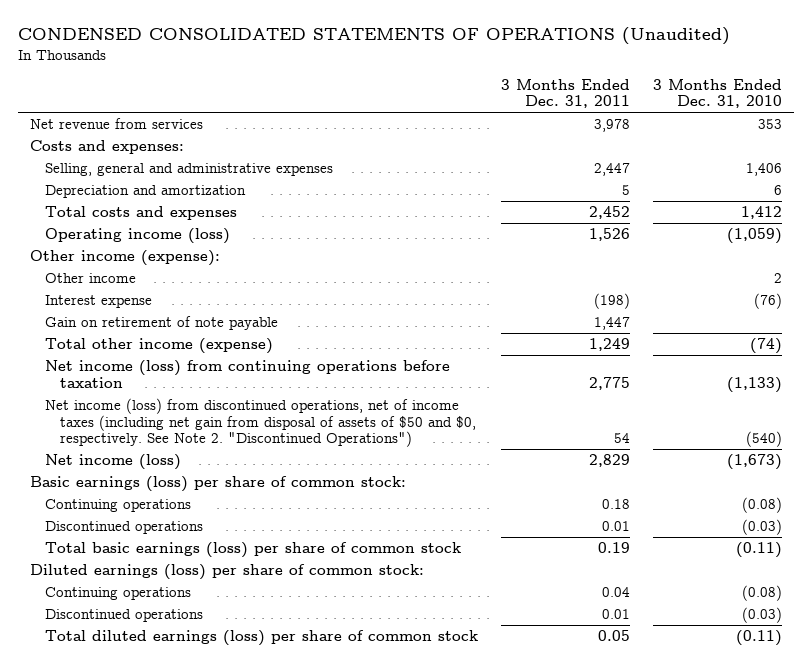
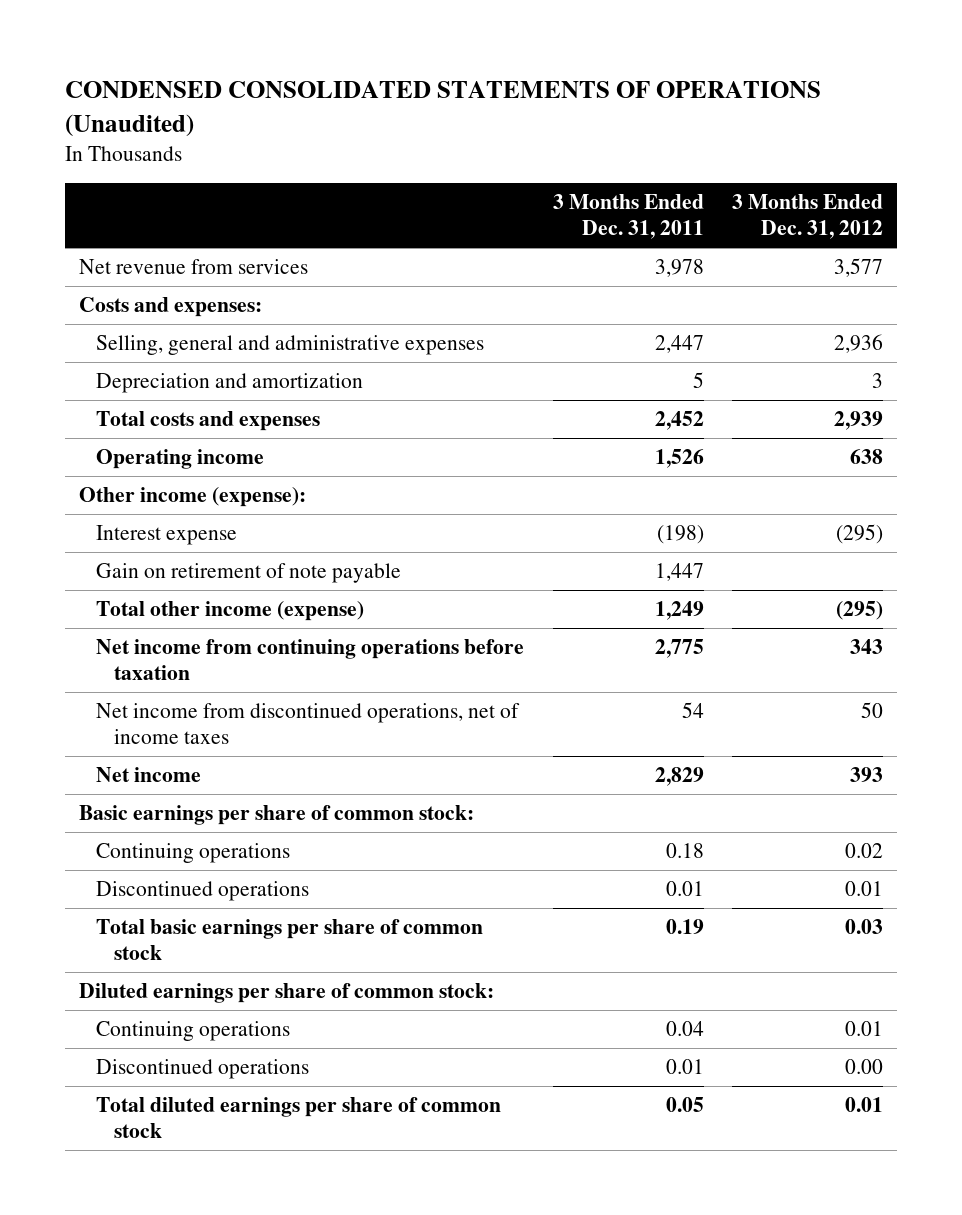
- | 3 Months Ended Dec. 31, 2011 | 3 Months Ended Dec. 31, 2010
+ | 3 Months Ended Dec. 31, 2011 | 3 Months Ended Dec. 31, 2012
- Operating income (loss) | 1,526 | (1,059)
+ Operating income | 1,526 | 638
- Other income | | 2
- Net income (loss) from continuing operations before taxation | 2,775 | (1,133)
- Net income (loss) from discontinued operations, net of income taxes (including net gain from disposal of assets of $50 and $0, respectively. See Note 2. "Discontinued Operations") | 54 | (540)
- Net income (loss) | 2,829 | (1,673)
- Basic earnings (loss) per share of common stock:
+ Net income from continuing operations before taxation | 2,775 | 343
+ Net income from discontinued operations, net of income taxes | 54 | 50
+ Net income | 2,829 | 393
+ Basic earnings per share of common stock:
- Total basic earnings (loss) per share of common stock | 0.19 | (0.11)
- Diluted earnings (loss) per share of common stock:
+ Total basic earnings per share of common stock | 0.19 | 0.03
+ Diluted earnings per share of common stock:
- Total diluted earnings (loss) per share of common stock | 0.05 | (0.11)
+ Total diluted earnings per share of common stock | 0.05 | 0.01

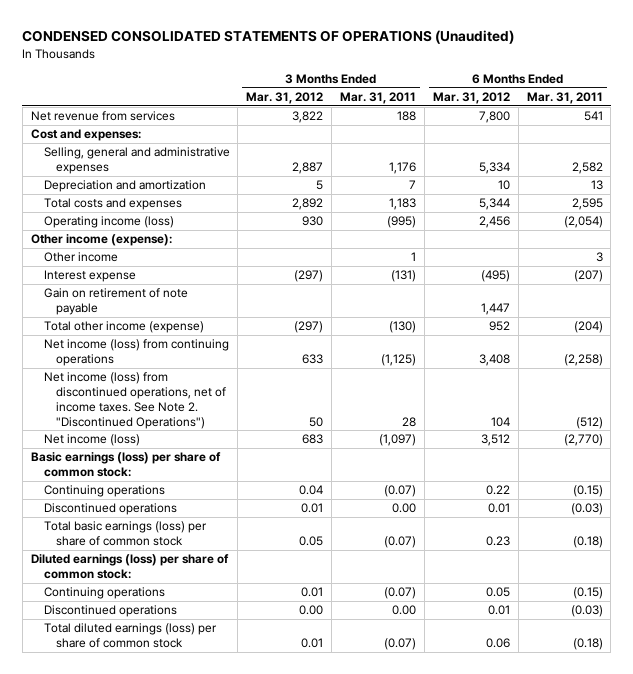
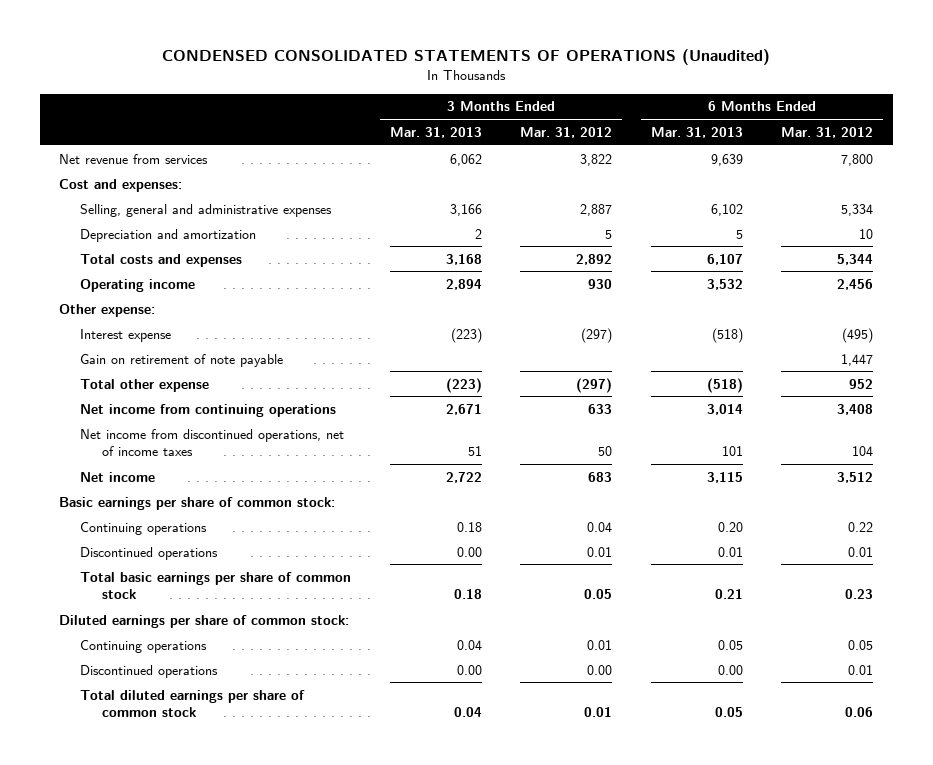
- | 3 Months Ended Mar. 31, 2012 | 3 Months Ended Mar. 31, 2011 | 6 Months Ended Mar. 31, 2012 | 6 Months Ended Mar. 31, 2011
+ | 3 Months Ended Mar. 31, 2013 | 3 Months Ended Mar. 31, 2012 | 6 Months Ended Mar. 31, 2013 | 6 Months Ended Mar. 31, 2012
- Operating income (loss) | 930 | (995) | 2,456 | (2,054)
- Other income (expense):
- Other income | | 1 | | 3
+ Operating income | 2,894 | 930 | 3,532 | 2,456
+ Other expense:
- Total other income (expense) | (297) | (130) | 952 | (204)
- Net income (loss) from continuing operations | 633 | (1,125) | 3,408 | (2,258)
- Net income (loss) from discontinued operations, net of income taxes. See Note 2. "Discontinued Operations") | 50 | 28 | 104 | (512)
- Net income (loss) | 683 | (1,097) | 3,512 | (2,770)
- Basic earnings (loss) per share of common stock:
+ Total other expense | (223) | (297) | (518) | 952
+ Net income from continuing operations | 2,671 | 633 | 3,014 | 3,408
+ Net income from discontinued operations, net of income taxes | 51 | 50 | 101 | 104
+ Net income | 2,722 | 683 | 3,115 | 3,512
+ Basic earnings per share of common stock:
- Total basic earnings (loss) per share of common stock | 0.05 | (0.07) | 0.23 | (0.18)
- Diluted earnings (loss) per share of common stock:
+ Total basic earnings per share of common stock | 0.18 | 0.05 | 0.21 | 0.23
+ Diluted earnings per share of common stock:
- Total diluted earnings (loss) per share of common stock | 0.01 | (0.07) | 0.06 | (0.18)
+ Total diluted earnings per share of common stock | 0.04 | 0.01 | 0.05 | 0.06

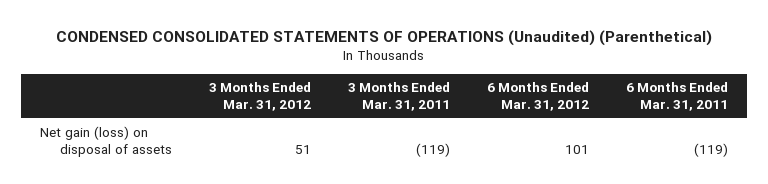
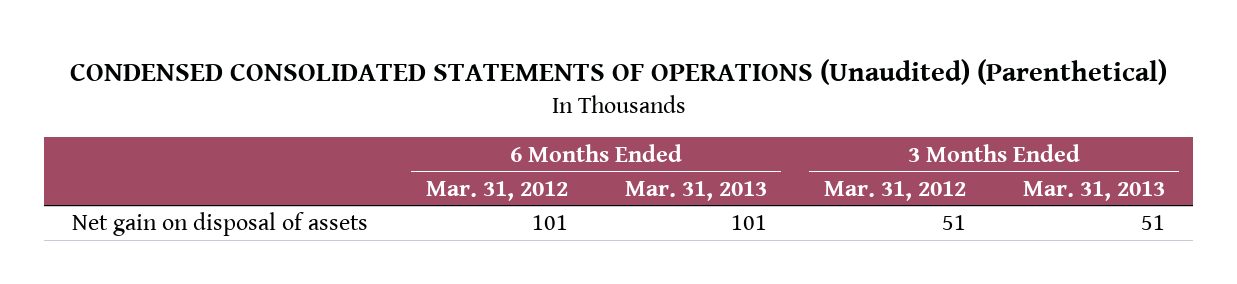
- | 3 Months Ended Mar. 31, 2012 | 3 Months Ended Mar. 31, 2011 | 6 Months Ended Mar. 31, 2012 | 6 Months Ended Mar. 31, 2011
+ | 6 Months Ended Mar. 31, 2012 | 6 Months Ended Mar. 31, 2013 | 3 Months Ended Mar. 31, 2012 | 3 Months Ended Mar. 31, 2013
- Net gain (loss) on disposal of assets | 51 | (119) | 101 | (119)
+ Net gain on disposal of assets | 101 | 101 | 51 | 51

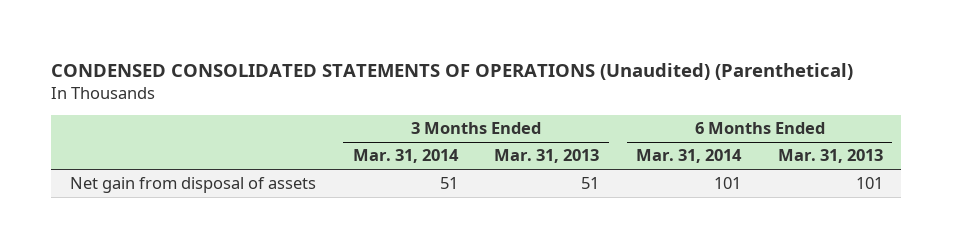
- | 6 Months Ended Mar. 31, 2012 | 6 Months Ended Mar. 31, 2013 | 3 Months Ended Mar. 31, 2012 | 3 Months Ended Mar. 31, 2013
+ | 3 Months Ended Mar. 31, 2014 | 3 Months Ended Mar. 31, 2013 | 6 Months Ended Mar. 31, 2014 | 6 Months Ended Mar. 31, 2013
- Net gain on disposal of assets | 101 | 101 | 51 | 51
+ Net gain from disposal of assets | 51 | 51 | 101 | 101

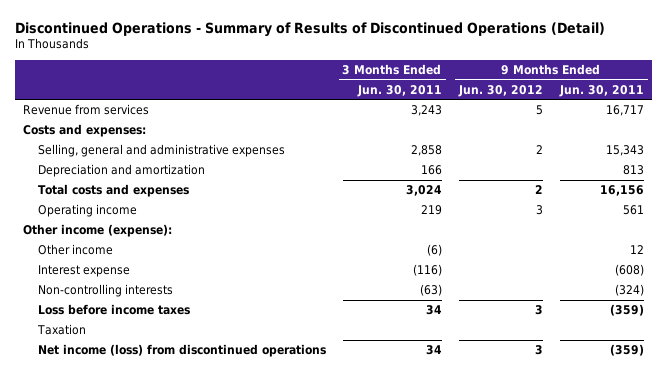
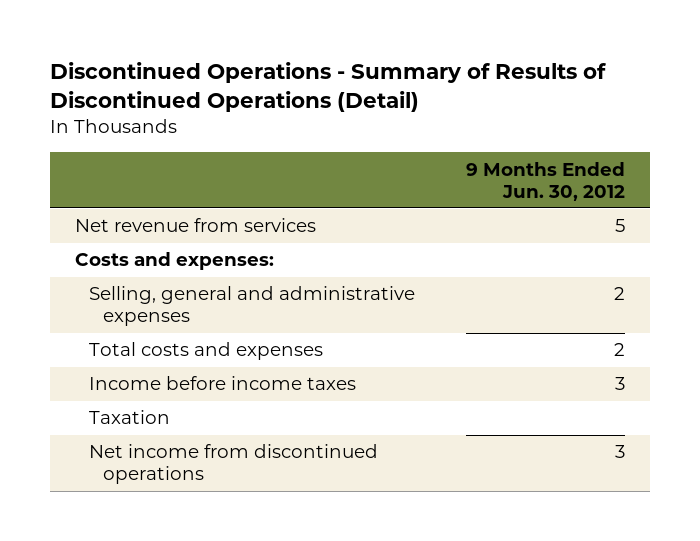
- | 3 Months Ended Jun. 30, 2011 | 9 Months Ended Jun. 30, 2012 | 9 Months Ended Jun. 30, 2011
+ | 9 Months Ended Jun. 30, 2012
- Revenue from services | 3,243 | 5 | 16,717
+ Net revenue from services | 5
- Depreciation and amortization | 166 | | 813
- Operating income | 219 | 3 | 561
- Other income (expense):
- Other income | (6) | | 12
- Interest expense | (116) | | (608)
- Non-controlling interests | (63) | | (324)
- Loss before income taxes | 34 | 3 | (359)
+ Income before income taxes | 3
- Net income (loss) from discontinued operations | 34 | 3 | (359)
+ Net income from discontinued operations | 3

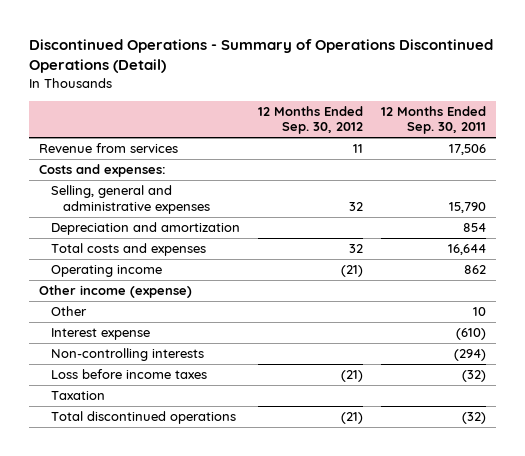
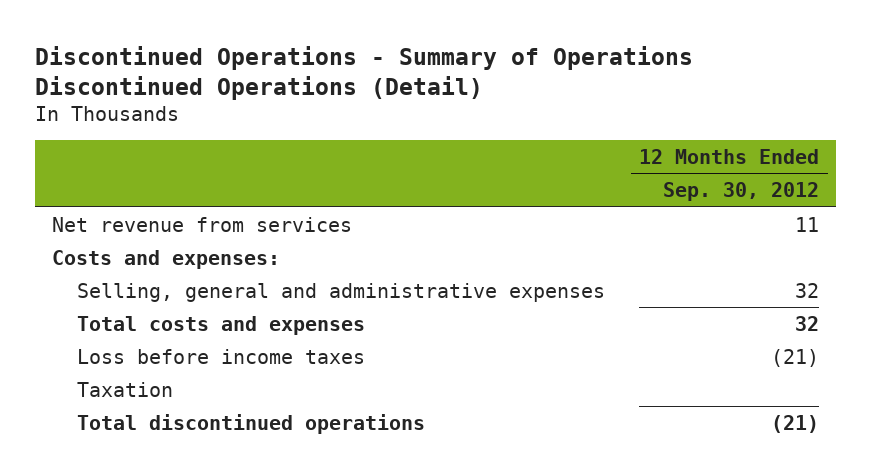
- | 12 Months Ended Sep. 30, 2012 | 12 Months Ended Sep. 30, 2011
+ | 12 Months Ended Sep. 30, 2012
- Revenue from services | 11 | 17,506
+ Net revenue from services | 11
- Depreciation and amortization | | 854
- Operating income | (21) | 862
- Other income (expense)
- Other | | 10
- Interest expense | | (610)
- Non-controlling interests | | (294)

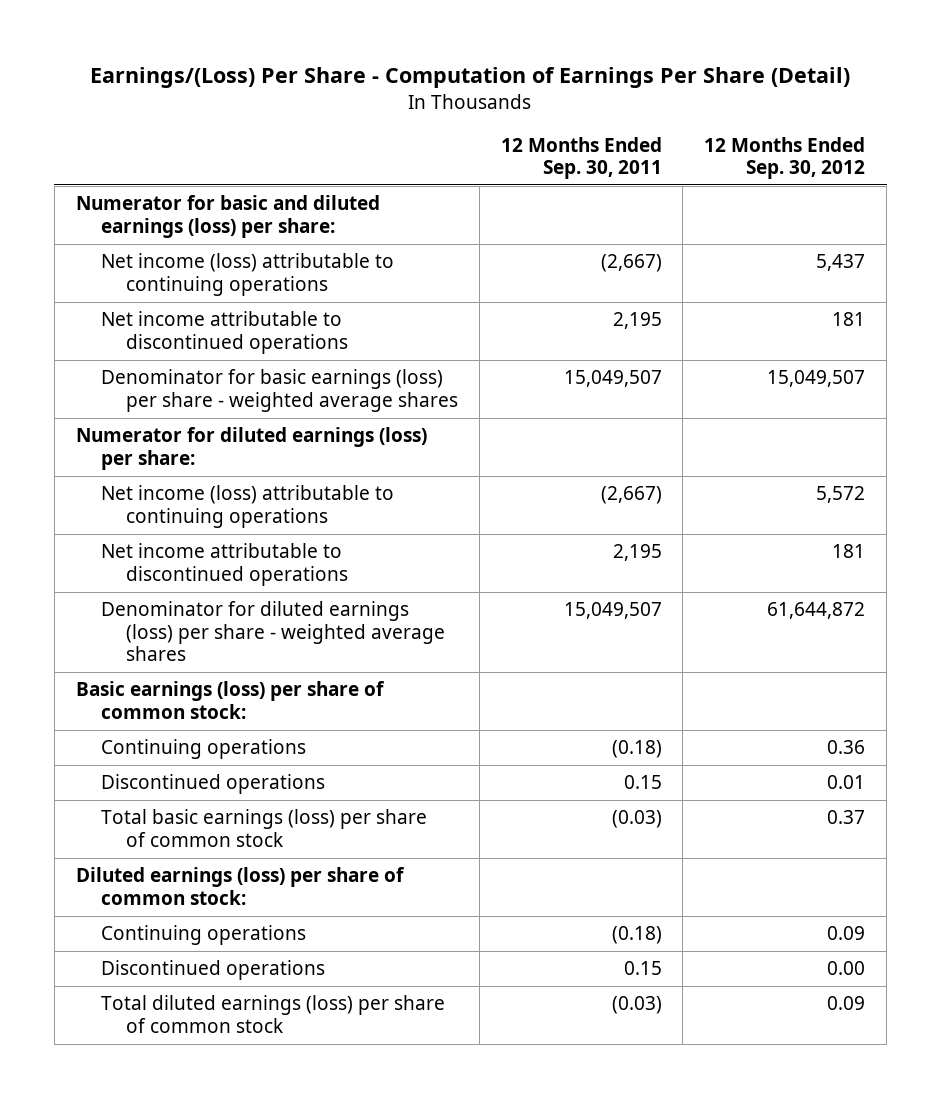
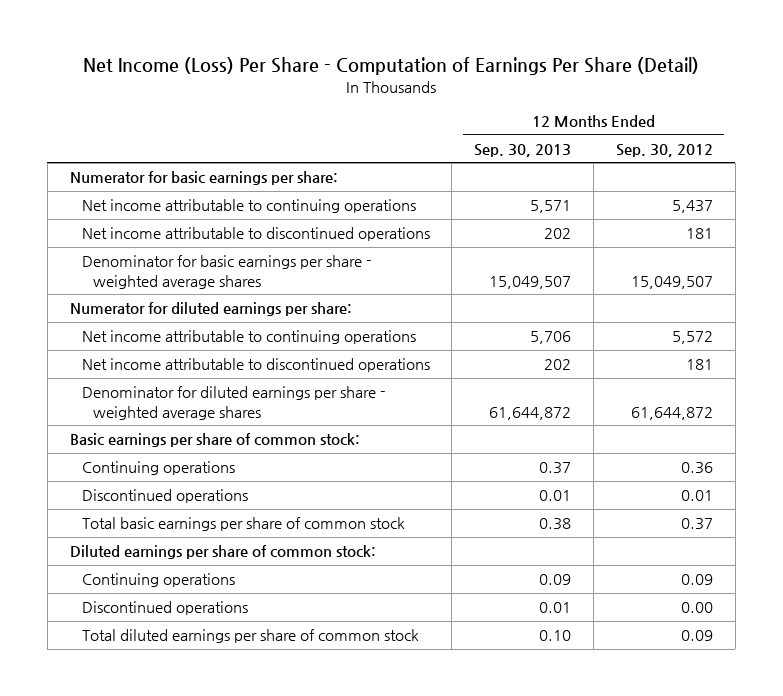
- Earnings/(Loss) Per Share - Computation of Earnings Per Share (Detail)
+ Net Income (Loss) Per Share - Computation of Earnings Per Share (Detail)
- | 12 Months Ended Sep. 30, 2011 | 12 Months Ended Sep. 30, 2012
+ | 12 Months Ended Sep. 30, 2013 | 12 Months Ended Sep. 30, 2012
- Numerator for basic and diluted earnings (loss) per share:
- Net income (loss) attributable to continuing operations | (2,667) | 5,437
+ Numerator for basic earnings per share:
+ Net income attributable to continuing operations | 5,571 | 5,437
- Denominator for basic earnings (loss) per share - weighted average shares | 15,049,507 | 15,049,507
- Numerator for diluted earnings (loss) per share:
- Net income (loss) attributable to continuing operations | (2,667) | 5,572
+ Denominator for basic earnings per share - weighted average shares | 15,049,507 | 15,049,507
+ Numerator for diluted earnings per share:
+ Net income attributable to continuing operations | 5,706 | 5,572
- Denominator for diluted earnings (loss) per share - weighted average shares | 15,049,507 | 61,644,872
- Basic earnings (loss) per share of common stock:
+ Denominator for diluted earnings per share - weighted average shares | 61,644,872 | 61,644,872
+ Basic earnings per share of common stock:
- Total basic earnings (loss) per share of common stock | (0.03) | 0.37
- Diluted earnings (loss) per share of common stock:
+ Total basic earnings per share of common stock | 0.38 | 0.37
+ Diluted earnings per share of common stock:
- Total diluted earnings (loss) per share of common stock | (0.03) | 0.09
+ Total diluted earnings per share of common stock | 0.10 | 0.09

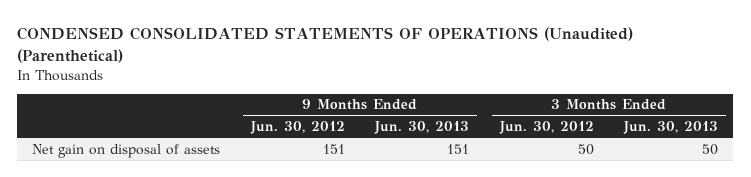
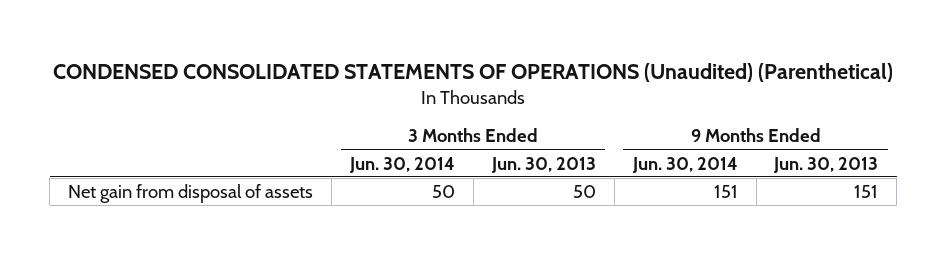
- | 9 Months Ended Jun. 30, 2012 | 9 Months Ended Jun. 30, 2013 | 3 Months Ended Jun. 30, 2012 | 3 Months Ended Jun. 30, 2013
+ | 3 Months Ended Jun. 30, 2014 | 3 Months Ended Jun. 30, 2013 | 9 Months Ended Jun. 30, 2014 | 9 Months Ended Jun. 30, 2013
- Net gain on disposal of assets | 151 | 151 | 50 | 50
+ Net gain from disposal of assets | 50 | 50 | 151 | 151

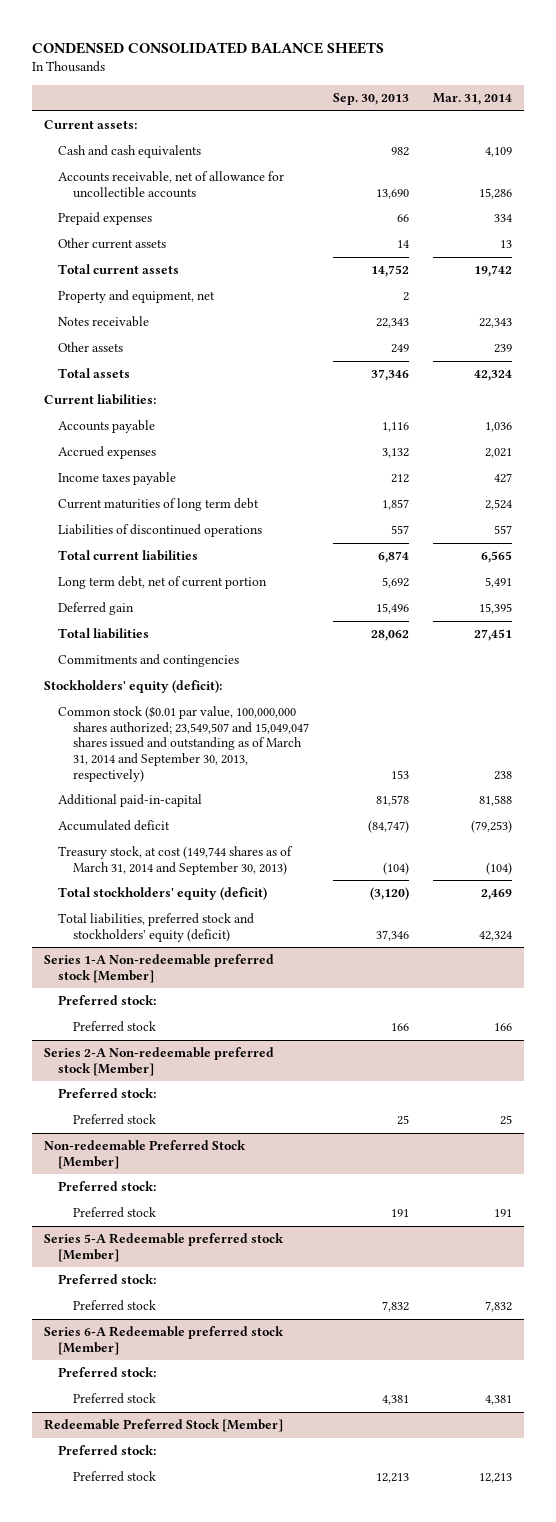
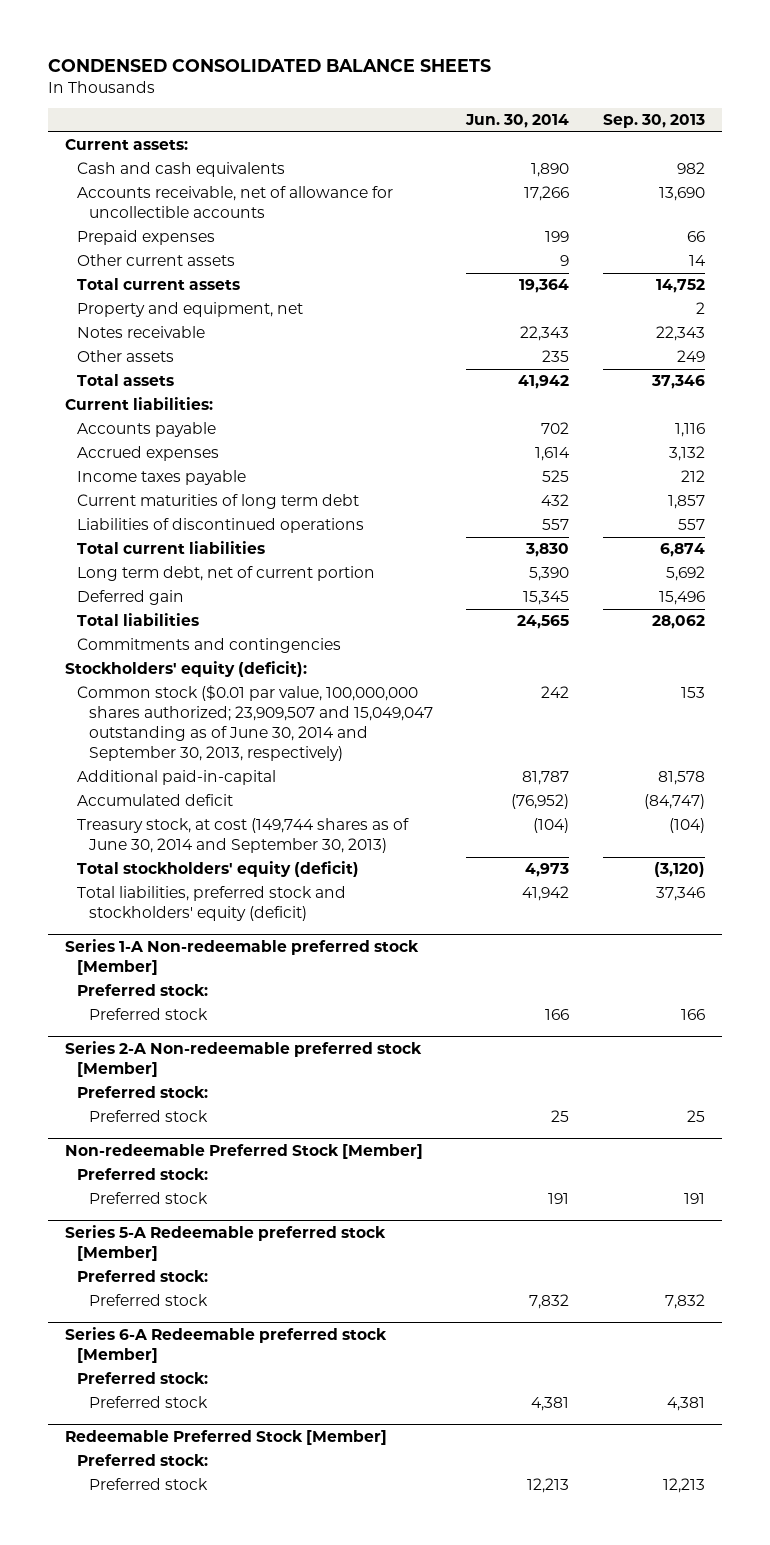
- | Sep. 30, 2013 | Mar. 31, 2014
+ | Jun. 30, 2014 | Sep. 30, 2013
- Common stock ($0.01 par value, 100,000,000 shares authorized; 23,549,507 and 15,049,047 shares issued and outstanding as of March 31, 2014 and September 30, 2013, respectively) | 153 | 238
+ Common stock ($0.01 par value, 100,000,000 shares authorized; 23,909,507 and 15,049,047 outstanding as of June 30, 2014 and September 30, 2013, respectively) | 242 | 153
- Treasury stock, at cost (149,744 shares as of March 31, 2014 and September 30, 2013) | (104) | (104)
+ Treasury stock, at cost (149,744 shares as of June 30, 2014 and September 30, 2013) | (104) | (104)

